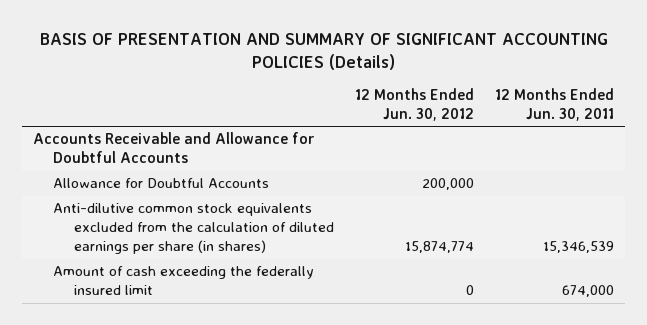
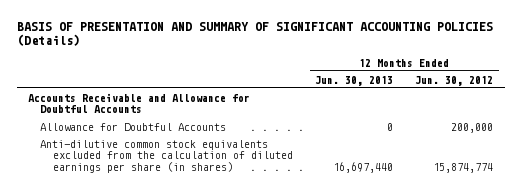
- | 12 Months Ended Jun. 30, 2012 | 12 Months Ended Jun. 30, 2011
+ | 12 Months Ended Jun. 30, 2013 | 12 Months Ended Jun. 30, 2012
- Amount of cash exceeding the federally insured limit | 0 | 674,000

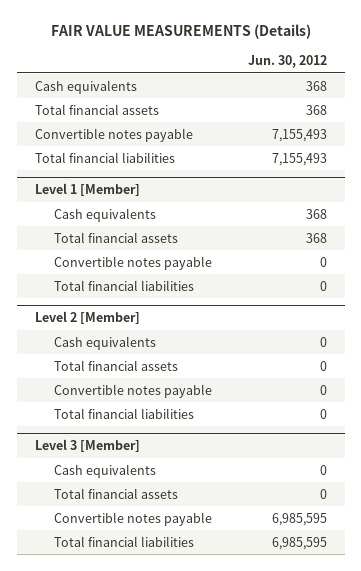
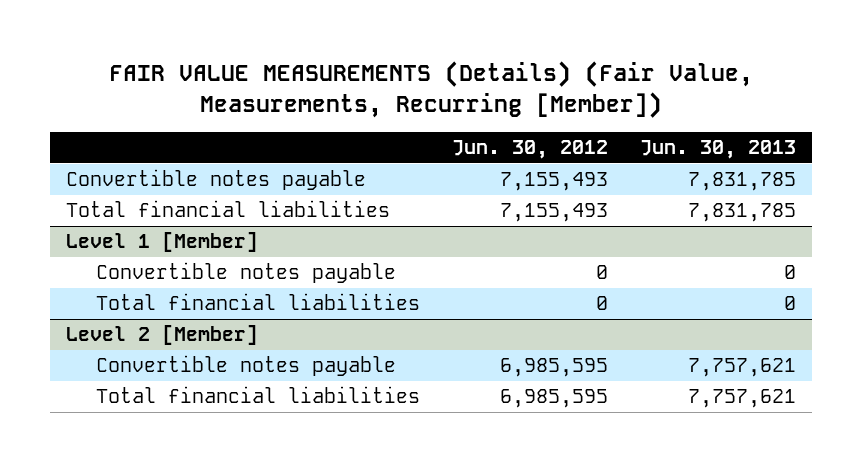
- FAIR VALUE MEASUREMENTS (Details)
+ FAIR VALUE MEASUREMENTS (Details) (Fair Value, Measurements, Recurring [Member])
- | Jun. 30, 2012
+ | Jun. 30, 2012 | Jun. 30, 2013
- Cash equivalents | 368
- Total financial assets | 368
@ Level 1 [Member]
- Cash equivalents | 368
- Total financial assets | 368
@ Level 2 [Member]
- Cash equivalents | 0
- Total financial assets | 0
- Convertible notes payable | 0
- Total financial liabilities | 0
- Level 3 [Member]
- Cash equivalents | 0
- Total financial assets | 0

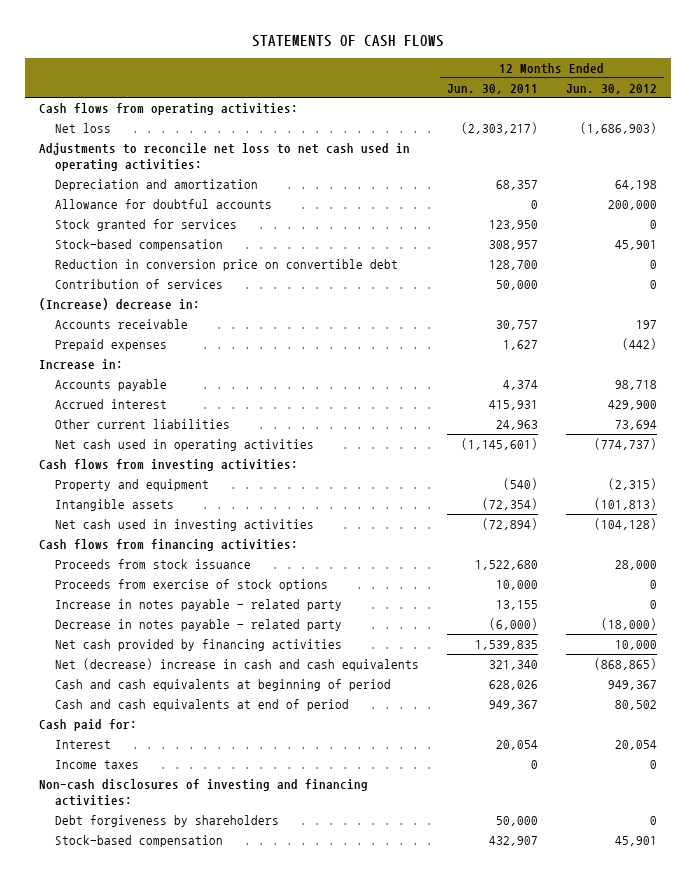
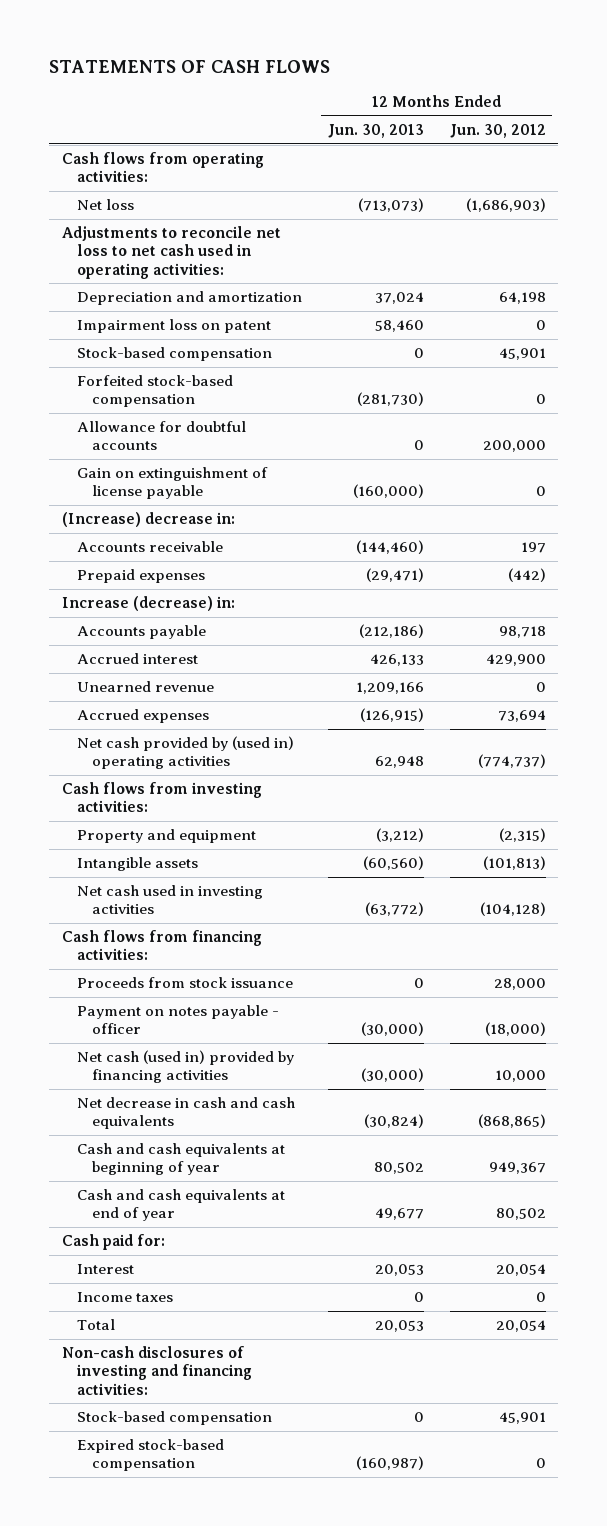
- | 12 Months Ended Jun. 30, 2011 | 12 Months Ended Jun. 30, 2012
+ | 12 Months Ended Jun. 30, 2013 | 12 Months Ended Jun. 30, 2012
- Stock granted for services | 123,950 | 0
+ Impairment loss on patent | 58,460 | 0
- Reduction in conversion price on convertible debt | 128,700 | 0
- Contribution of services | 50,000 | 0
+ Forfeited stock-based compensation | (281,730) | 0
moved down: Allowance for doubtful accounts | 0 | 200,000
+ Gain on extinguishment of license payable | (160,000) | 0
- Increase in:
+ Increase (decrease) in:
- Other current liabilities | 24,963 | 73,694
- Net cash used in operating activities | (1,145,601) | (774,737)
+ Unearned revenue | 1,209,166 | 0
+ Accrued expenses | (126,915) | 73,694
+ Net cash provided by (used in) operating activities | 62,948 | (774,737)
- Proceeds from exercise of stock options | 10,000 | 0
- Increase in notes payable - related party | 13,155 | 0
- Decrease in notes payable - related party | (6,000) | (18,000)
- Net cash provided by financing activities | 1,539,835 | 10,000
- Net (decrease) increase in cash and cash equivalents | 321,340 | (868,865)
- Cash and cash equivalents at beginning of period | 628,026 | 949,367
- Cash and cash equivalents at end of period | 949,367 | 80,502
+ Payment on notes payable - officer | (30,000) | (18,000)
+ Net cash (used in) provided by financing activities | (30,000) | 10,000
+ Net decrease in cash and cash equivalents | (30,824) | (868,865)
+ Cash and cash equivalents at beginning of year | 80,502 | 949,367
+ Cash and cash equivalents at end of year | 49,677 | 80,502
+ Total | 20,053 | 20,054
- Debt forgiveness by shareholders | 50,000 | 0
+ Expired stock-based compensation | (160,987) | 0

